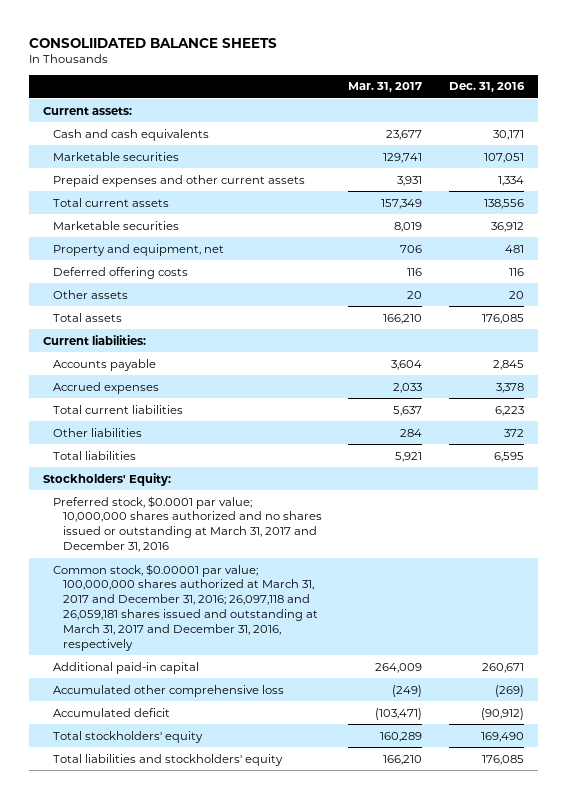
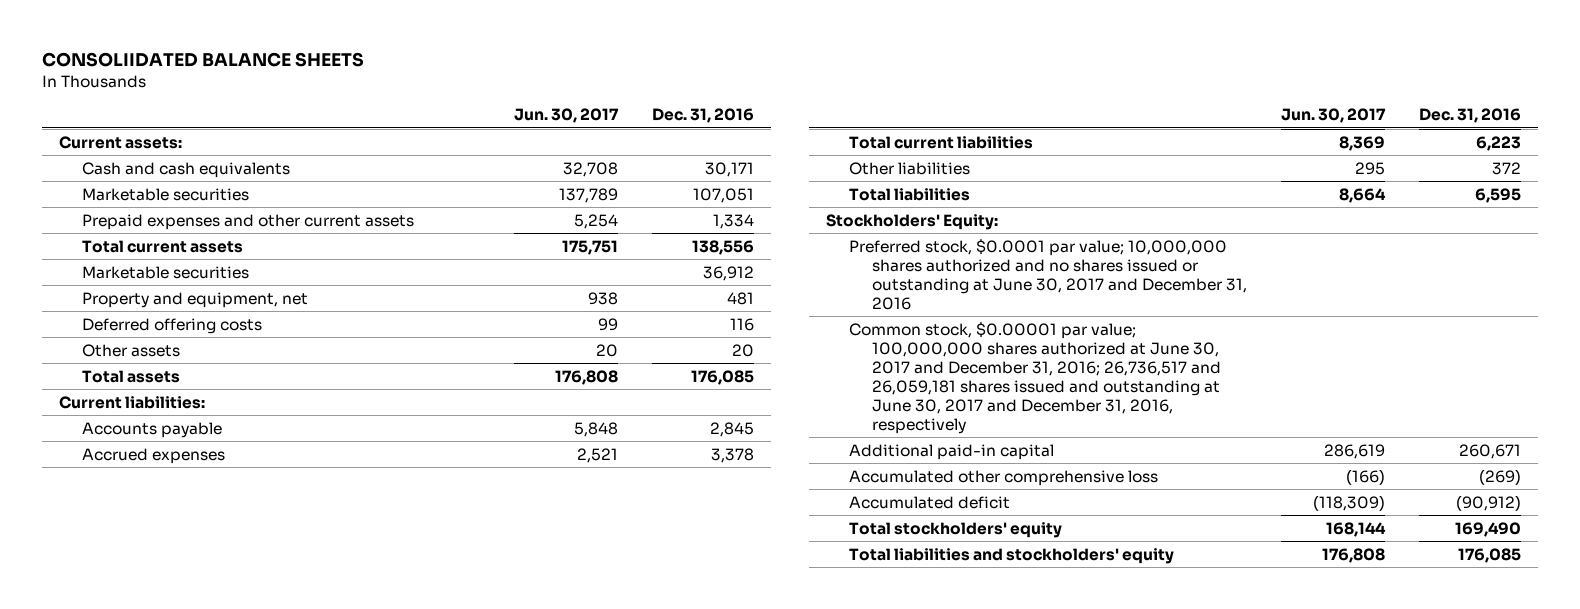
- | Mar. 31, 2017 | Dec. 31, 2016
+ | Jun. 30, 2017 | Dec. 31, 2016
- Preferred stock, $0.0001 par value; 10,000,000 shares authorized and no shares issued or outstanding at March 31, 2017 and December 31, 2016
- Common stock, $0.00001 par value; 100,000,000 shares authorized at March 31, 2017 and December 31, 2016; 26,097,118 and 26,059,181 shares issued and outstanding at March 31, 2017 and December 31, 2016, respectively
+ Preferred stock, $0.0001 par value; 10,000,000 shares authorized and no shares issued or outstanding at June 30, 2017 and December 31, 2016
+ Common stock, $0.00001 par value; 100,000,000 shares authorized at June 30, 2017 and December 31, 2016; 26,736,517 and 26,059,181 shares issued and outstanding at June 30, 2017 and December 31, 2016, respectively

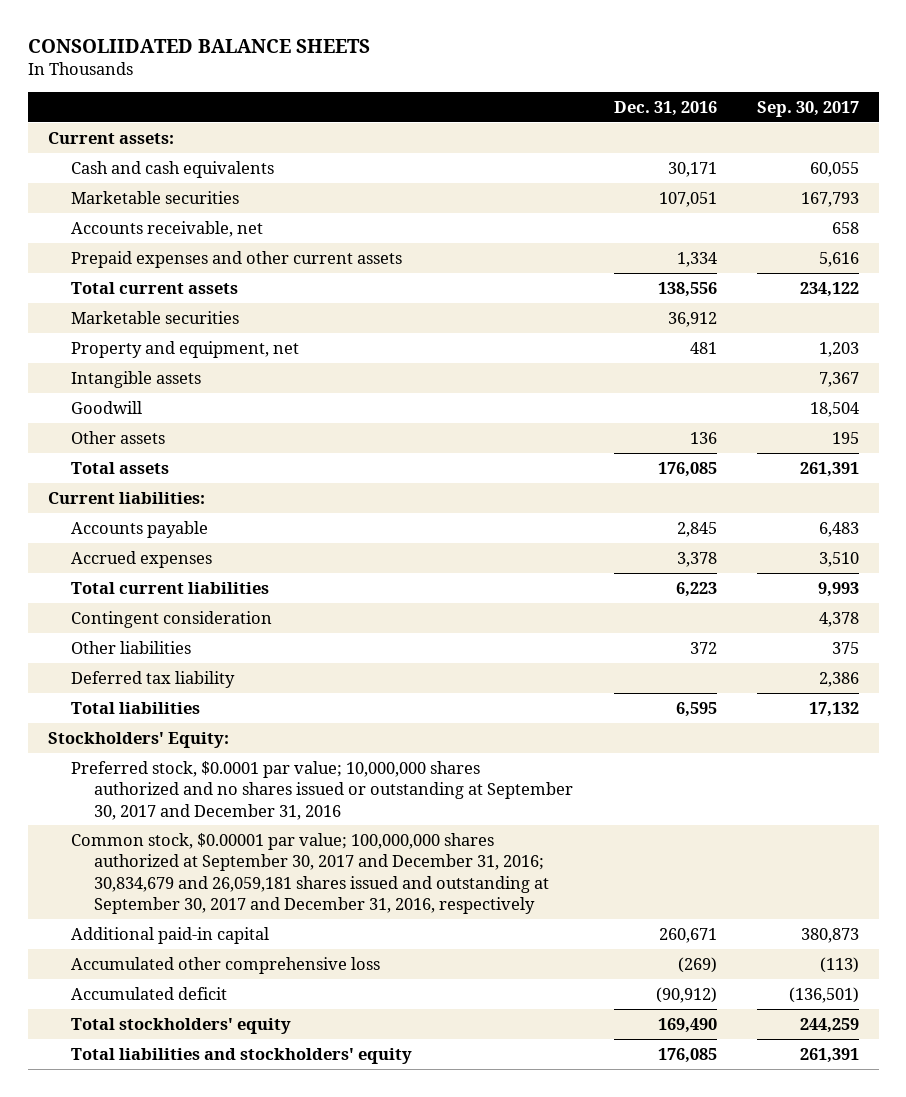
- | Jun. 30, 2017 | Dec. 31, 2016
+ | Dec. 31, 2016 | Sep. 30, 2017
+ Accounts receivable, net | | 658
- Deferred offering costs | 99 | 116
- Other assets | 20 | 20
+ Intangible assets | | 7,367
+ Goodwill | | 18,504
+ Other assets | 136 | 195
+ Contingent consideration | | 4,378
+ Deferred tax liability | | 2,386
- Preferred stock, $0.0001 par value; 10,000,000 shares authorized and no shares issued or outstanding at June 30, 2017 and December 31, 2016
- Common stock, $0.00001 par value; 100,000,000 shares authorized at June 30, 2017 and December 31, 2016; 26,736,517 and 26,059,181 shares issued and outstanding at June 30, 2017 and December 31, 2016, respectively
+ Preferred stock, $0.0001 par value; 10,000,000 shares authorized and no shares issued or outstanding at September 30, 2017 and December 31, 2016
+ Common stock, $0.00001 par value; 100,000,000 shares authorized at September 30, 2017 and December 31, 2016; 30,834,679 and 26,059,181 shares issued and outstanding at September 30, 2017 and December 31, 2016, respectively

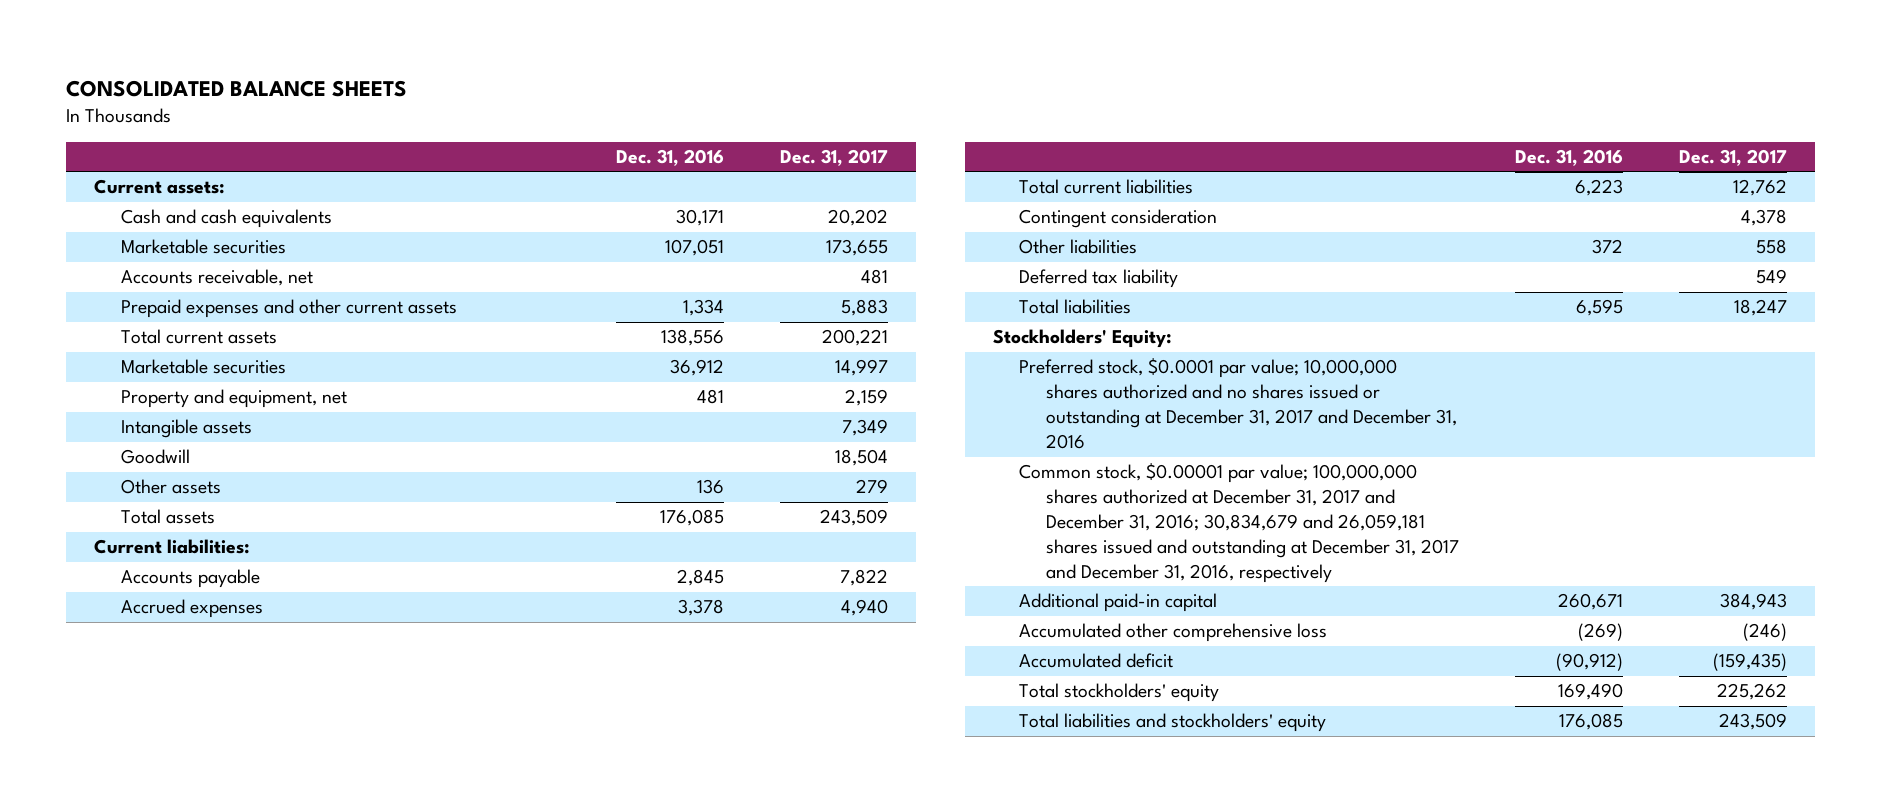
- CONSOLIIDATED BALANCE SHEETS
+ CONSOLIDATED BALANCE SHEETS
- | Dec. 31, 2016 | Sep. 30, 2017
+ | Dec. 31, 2016 | Dec. 31, 2017
- Preferred stock, $0.0001 par value; 10,000,000 shares authorized and no shares issued or outstanding at September 30, 2017 and December 31, 2016
- Common stock, $0.00001 par value; 100,000,000 shares authorized at September 30, 2017 and December 31, 2016; 30,834,679 and 26,059,181 shares issued and outstanding at September 30, 2017 and December 31, 2016, respectively
+ Preferred stock, $0.0001 par value; 10,000,000 shares authorized and no shares issued or outstanding at December 31, 2017 and December 31, 2016
+ Common stock, $0.00001 par value; 100,000,000 shares authorized at December 31, 2017 and December 31, 2016; 30,834,679 and 26,059,181 shares issued and outstanding at December 31, 2017 and December 31, 2016, respectively

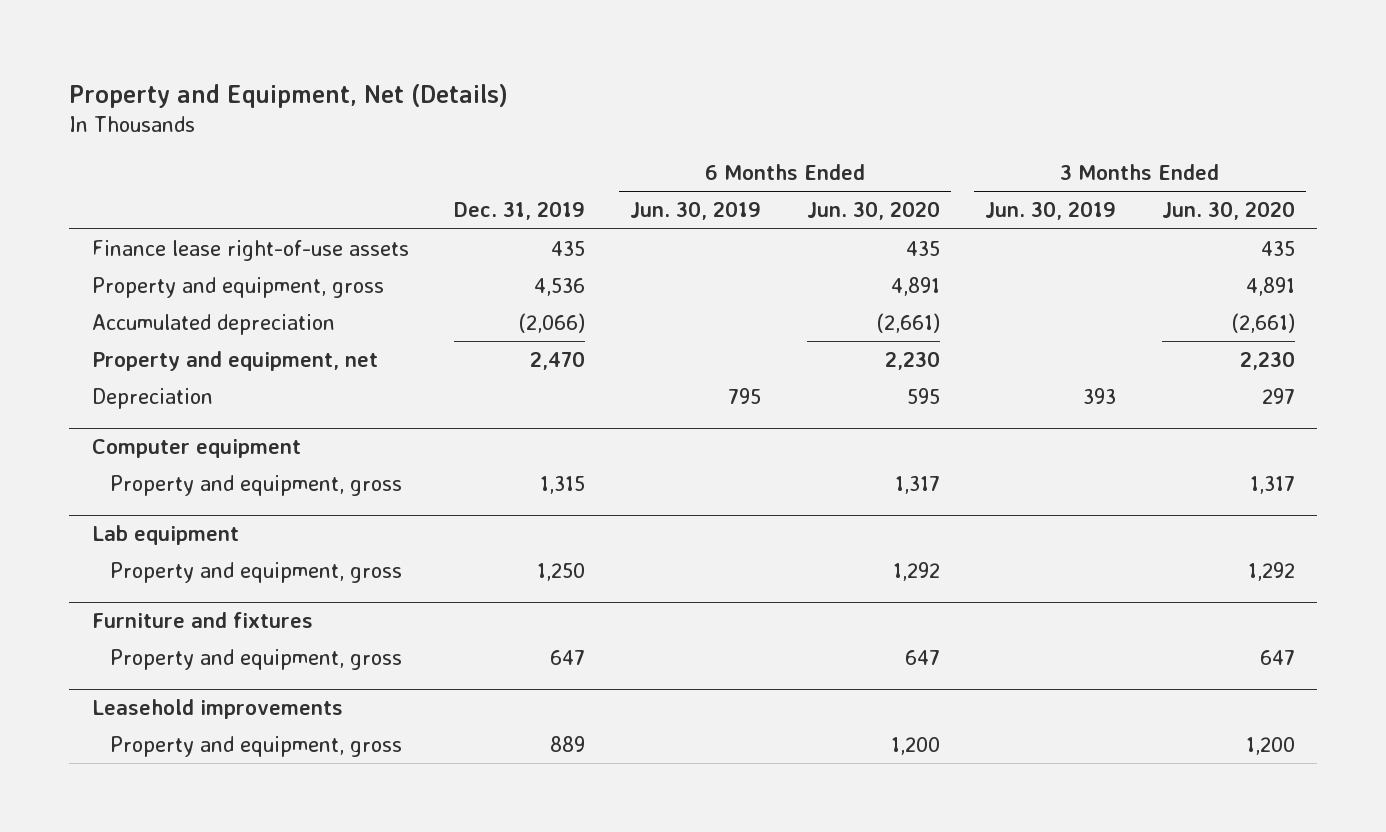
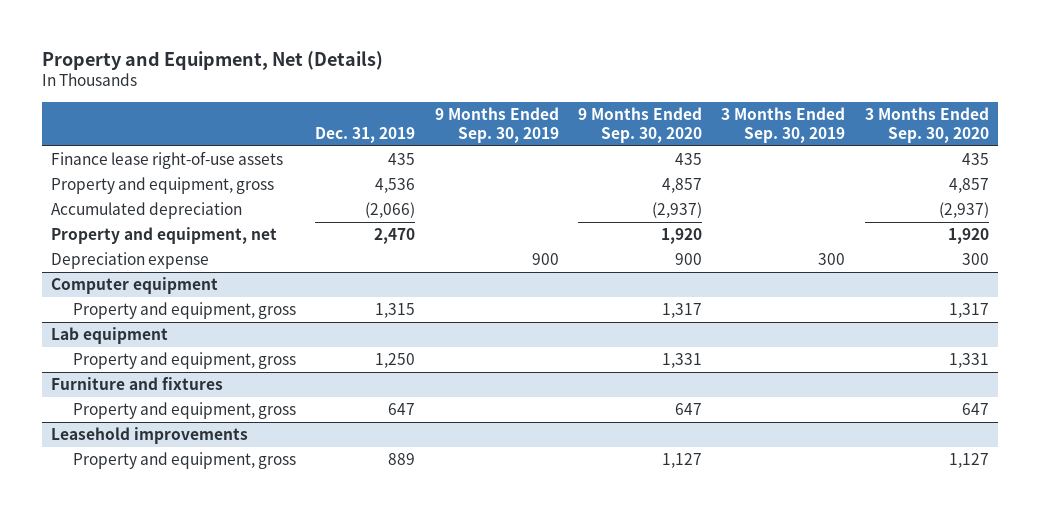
- | Dec. 31, 2019 | 6 Months Ended Jun. 30, 2019 | 6 Months Ended Jun. 30, 2020 | 3 Months Ended Jun. 30, 2019 | 3 Months Ended Jun. 30, 2020
+ | Dec. 31, 2019 | 9 Months Ended Sep. 30, 2019 | 9 Months Ended Sep. 30, 2020 | 3 Months Ended Sep. 30, 2019 | 3 Months Ended Sep. 30, 2020
- Depreciation | | 795 | 595 | 393 | 297
+ Depreciation expense | | 900 | 900 | 300 | 300

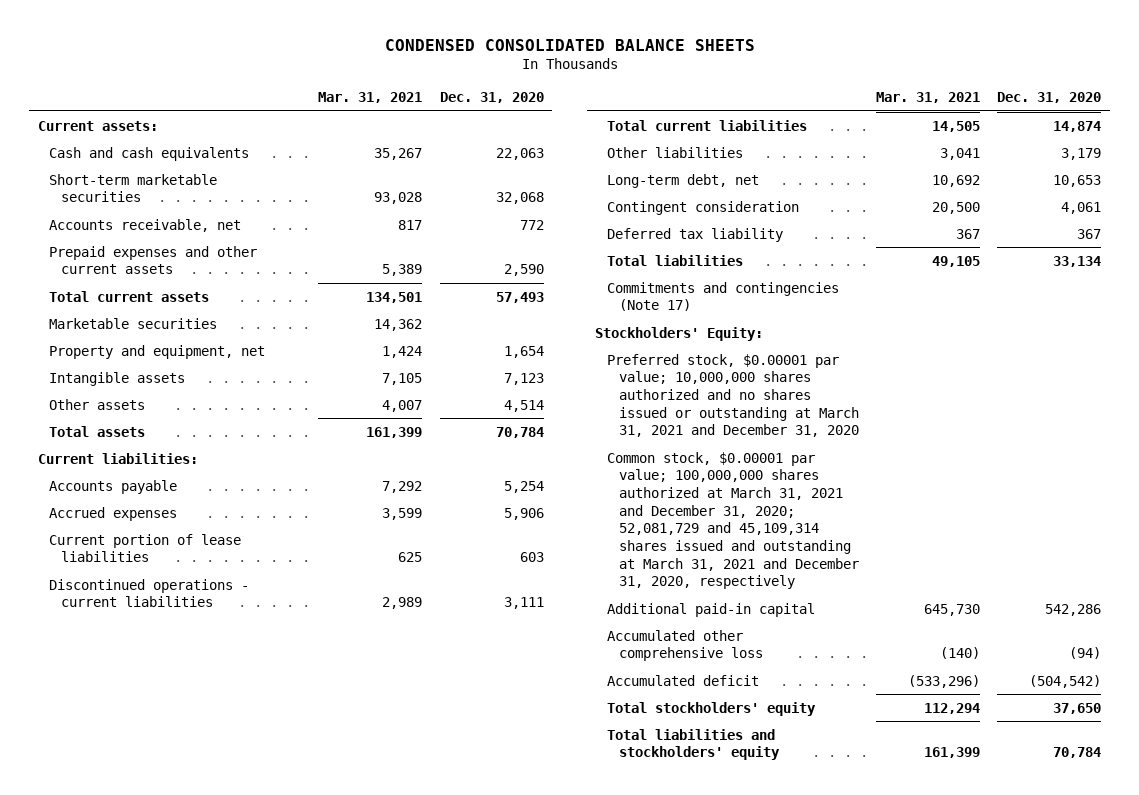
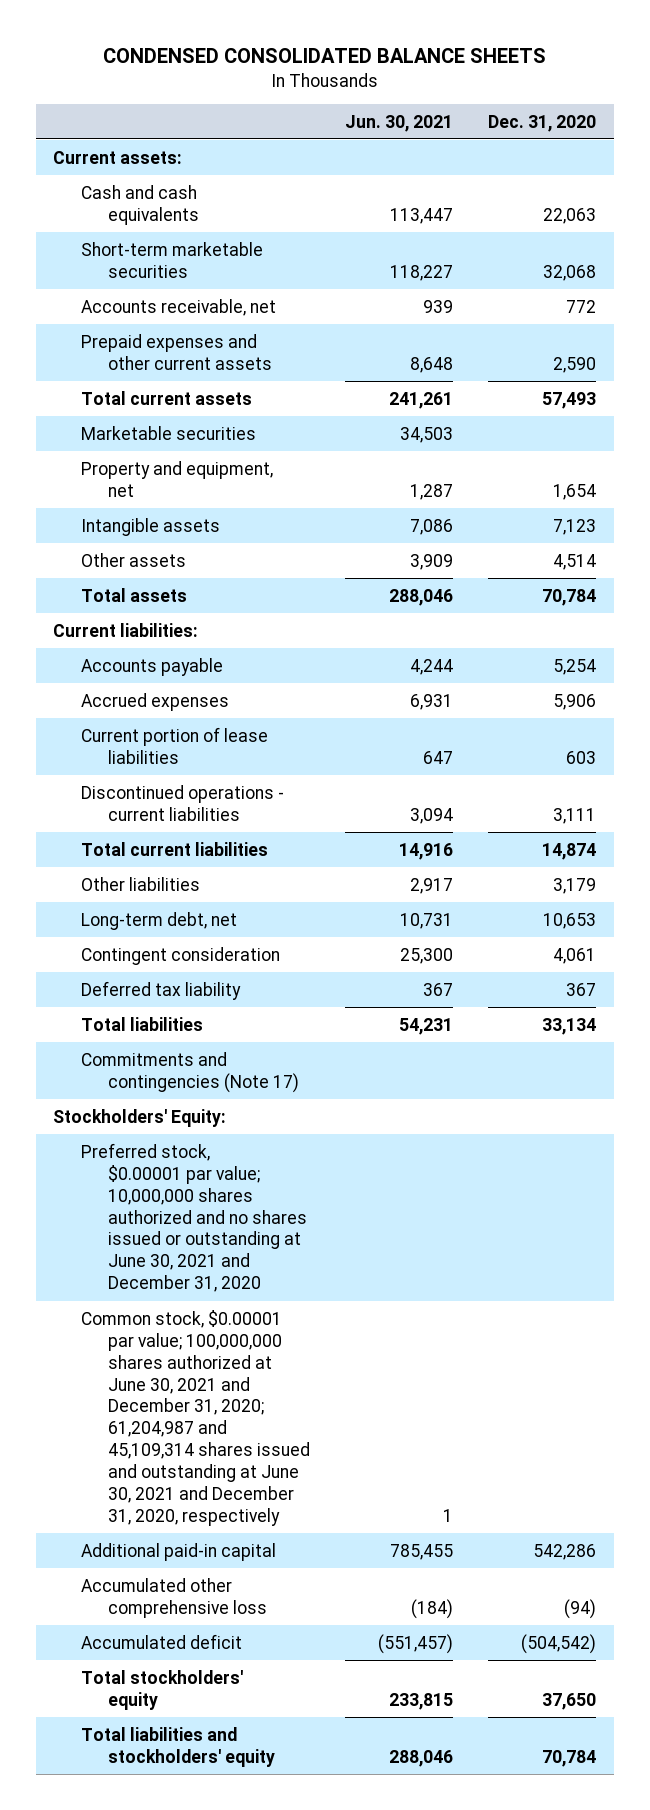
- | Mar. 31, 2021 | Dec. 31, 2020
+ | Jun. 30, 2021 | Dec. 31, 2020
- Preferred stock, $0.00001 par value; 10,000,000 shares authorized and no shares issued or outstanding at March 31, 2021 and December 31, 2020
- Common stock, $0.00001 par value; 100,000,000 shares authorized at March 31, 2021 and December 31, 2020; 52,081,729 and 45,109,314 shares issued and outstanding at March 31, 2021 and December 31, 2020, respectively
+ Preferred stock, $0.00001 par value; 10,000,000 shares authorized and no shares issued or outstanding at June 30, 2021 and December 31, 2020
+ Common stock, $0.00001 par value; 100,000,000 shares authorized at June 30, 2021 and December 31, 2020; 61,204,987 and 45,109,314 shares issued and outstanding at June 30, 2021 and December 31, 2020, respectively | 1 |

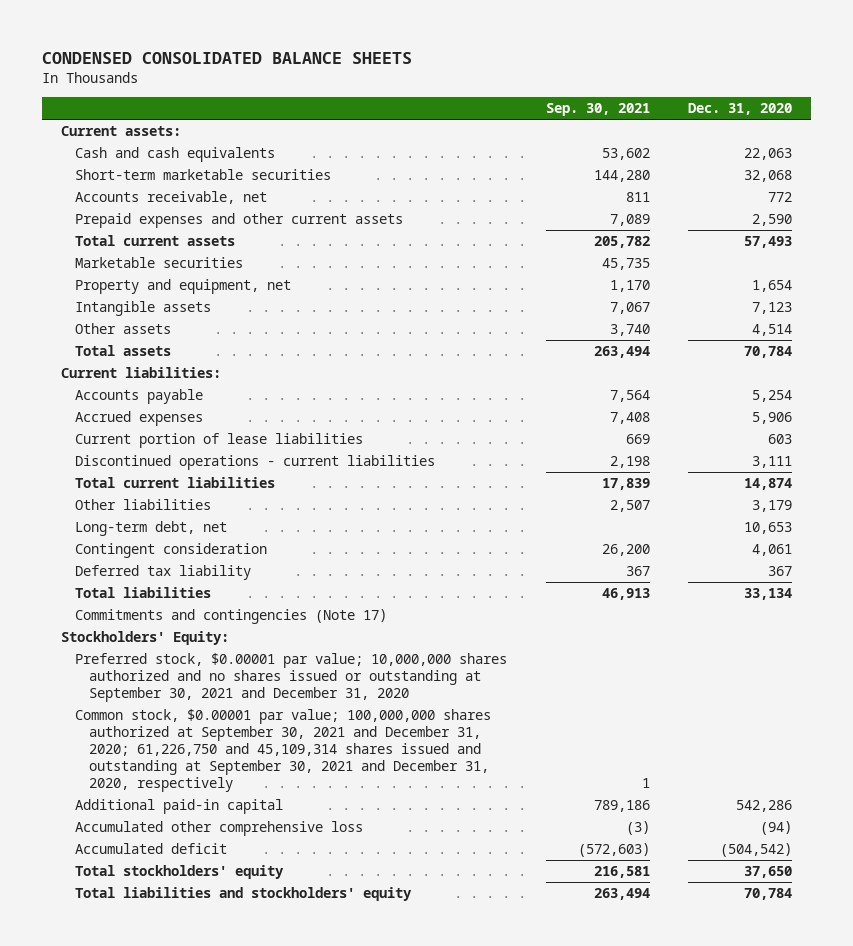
- | Jun. 30, 2021 | Dec. 31, 2020
+ | Sep. 30, 2021 | Dec. 31, 2020
- Preferred stock, $0.00001 par value; 10,000,000 shares authorized and no shares issued or outstanding at June 30, 2021 and December 31, 2020
- Common stock, $0.00001 par value; 100,000,000 shares authorized at June 30, 2021 and December 31, 2020; 61,204,987 and 45,109,314 shares issued and outstanding at June 30, 2021 and December 31, 2020, respectively | 1 |
+ Preferred stock, $0.00001 par value; 10,000,000 shares authorized and no shares issued or outstanding at September 30, 2021 and December 31, 2020
+ Common stock, $0.00001 par value; 100,000,000 shares authorized at September 30, 2021 and December 31, 2020; 61,226,750 and 45,109,314 shares issued and outstanding at September 30, 2021 and December 31, 2020, respectively | 1 |

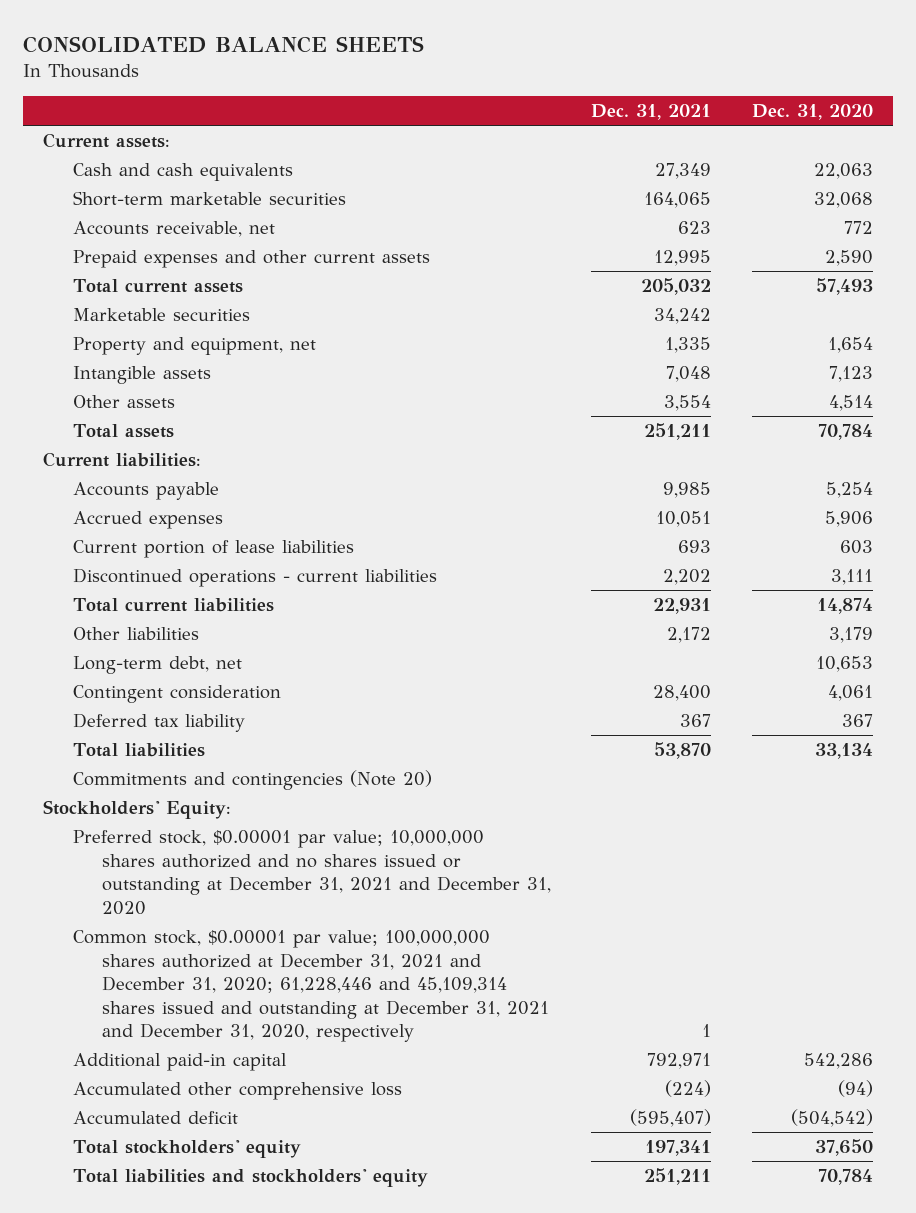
- CONDENSED CONSOLIDATED BALANCE SHEETS
+ CONSOLIDATED BALANCE SHEETS
- | Sep. 30, 2021 | Dec. 31, 2020
+ | Dec. 31, 2021 | Dec. 31, 2020
- Commitments and contingencies (Note 17)
+ Commitments and contingencies (Note 20)
- Preferred stock, $0.00001 par value; 10,000,000 shares authorized and no shares issued or outstanding at September 30, 2021 and December 31, 2020
- Common stock, $0.00001 par value; 100,000,000 shares authorized at September 30, 2021 and December 31, 2020; 61,226,750 and 45,109,314 shares issued and outstanding at September 30, 2021 and December 31, 2020, respectively | 1 |
+ Preferred stock, $0.00001 par value; 10,000,000 shares authorized and no shares issued or outstanding at December 31, 2021 and December 31, 2020
+ Common stock, $0.00001 par value; 100,000,000 shares authorized at December 31, 2021 and December 31, 2020; 61,228,446 and 45,109,314 shares issued and outstanding at December 31, 2021 and December 31, 2020, respectively | 1 |

